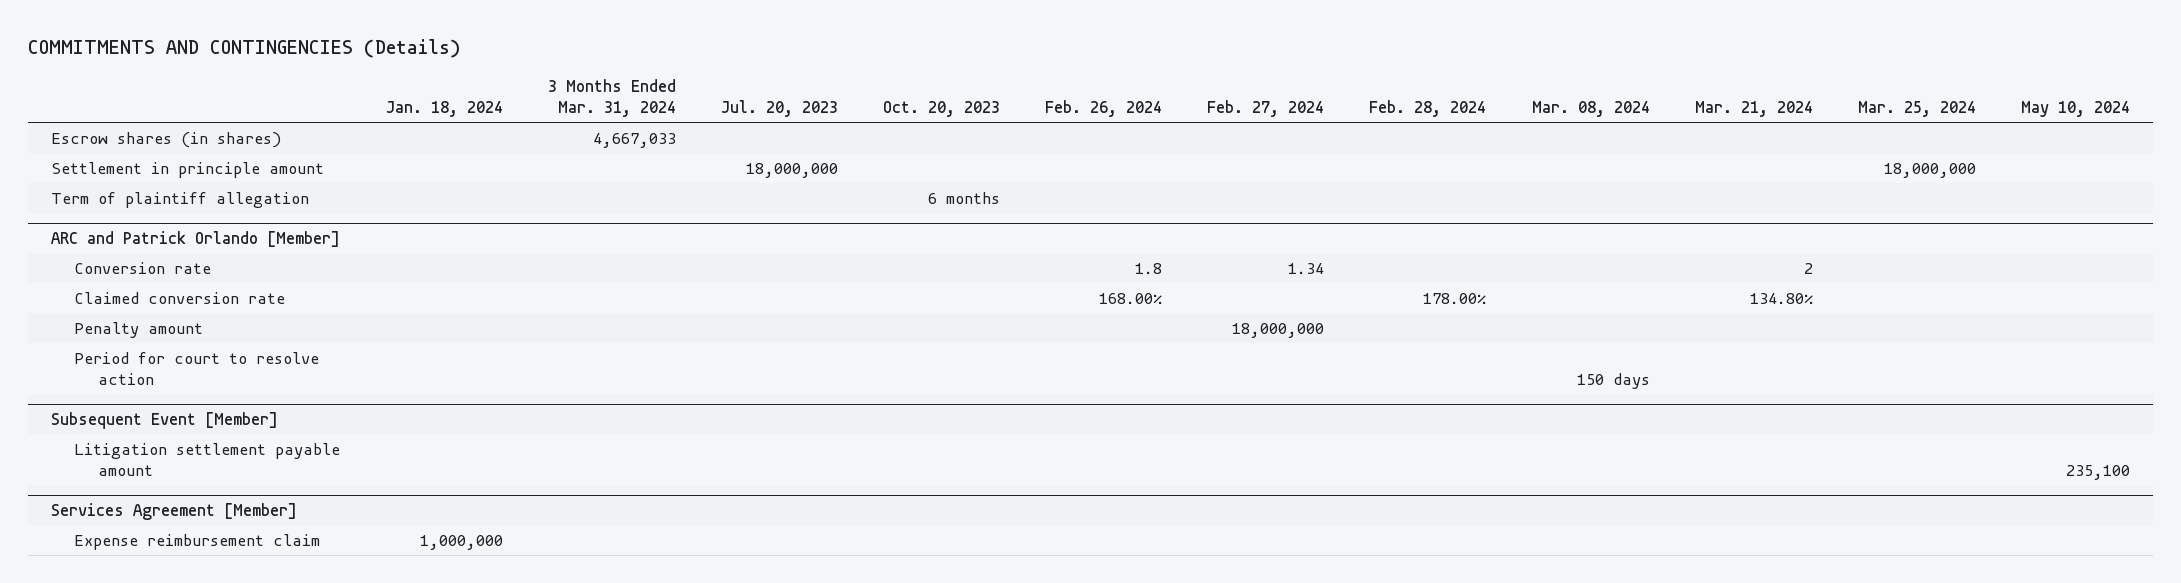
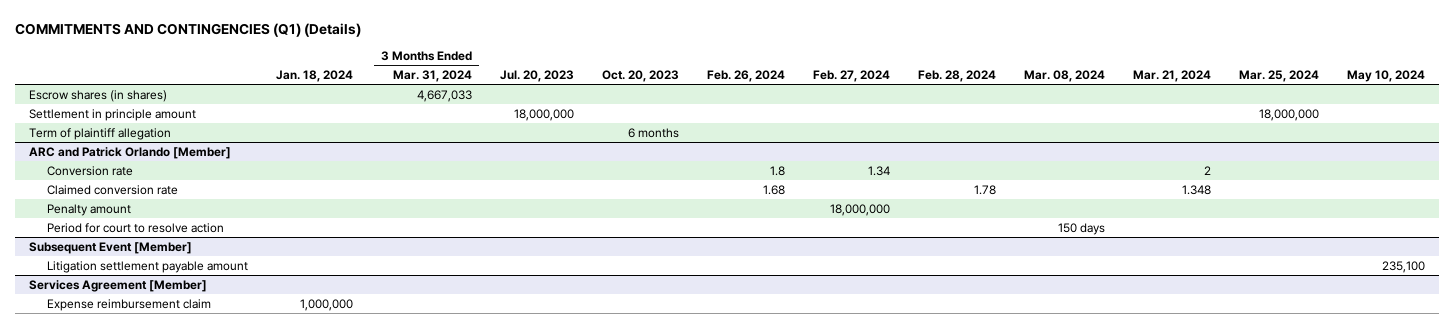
- COMMITMENTS AND CONTINGENCIES (Details)
+ COMMITMENTS AND CONTINGENCIES (Q1) (Details)
@ ARC and Patrick Orlando [Member]
- Claimed conversion rate | | | | | 168.00% | | 178.00% | | 134.80% | |
+ Claimed conversion rate | | | | | 1.68 | | 1.78 | | 1.348 | |

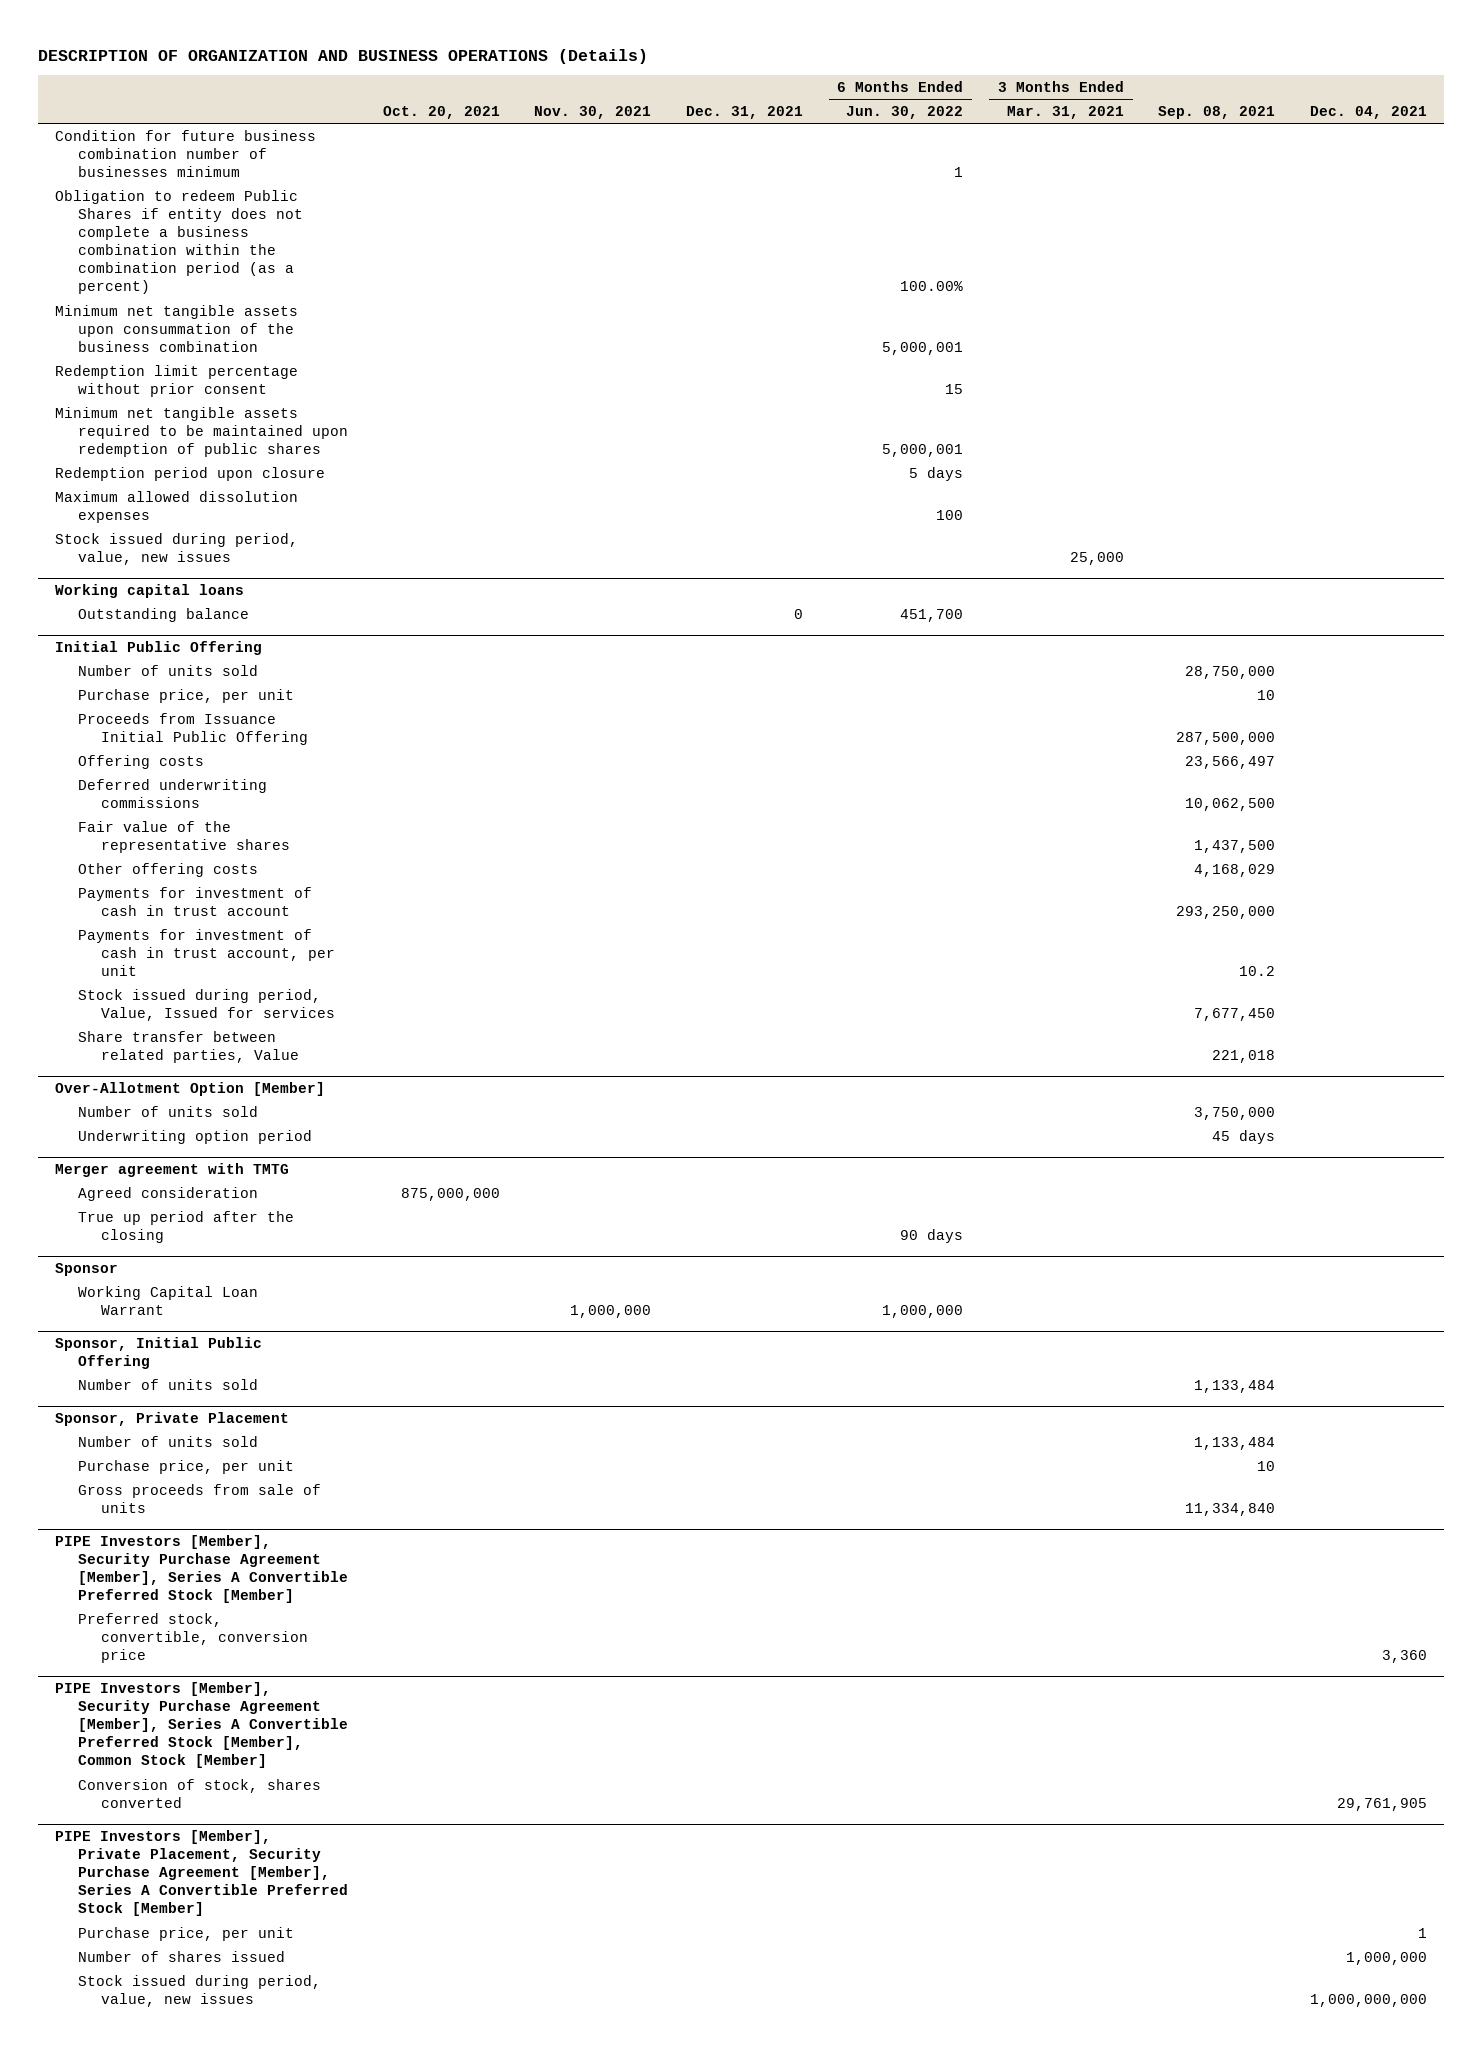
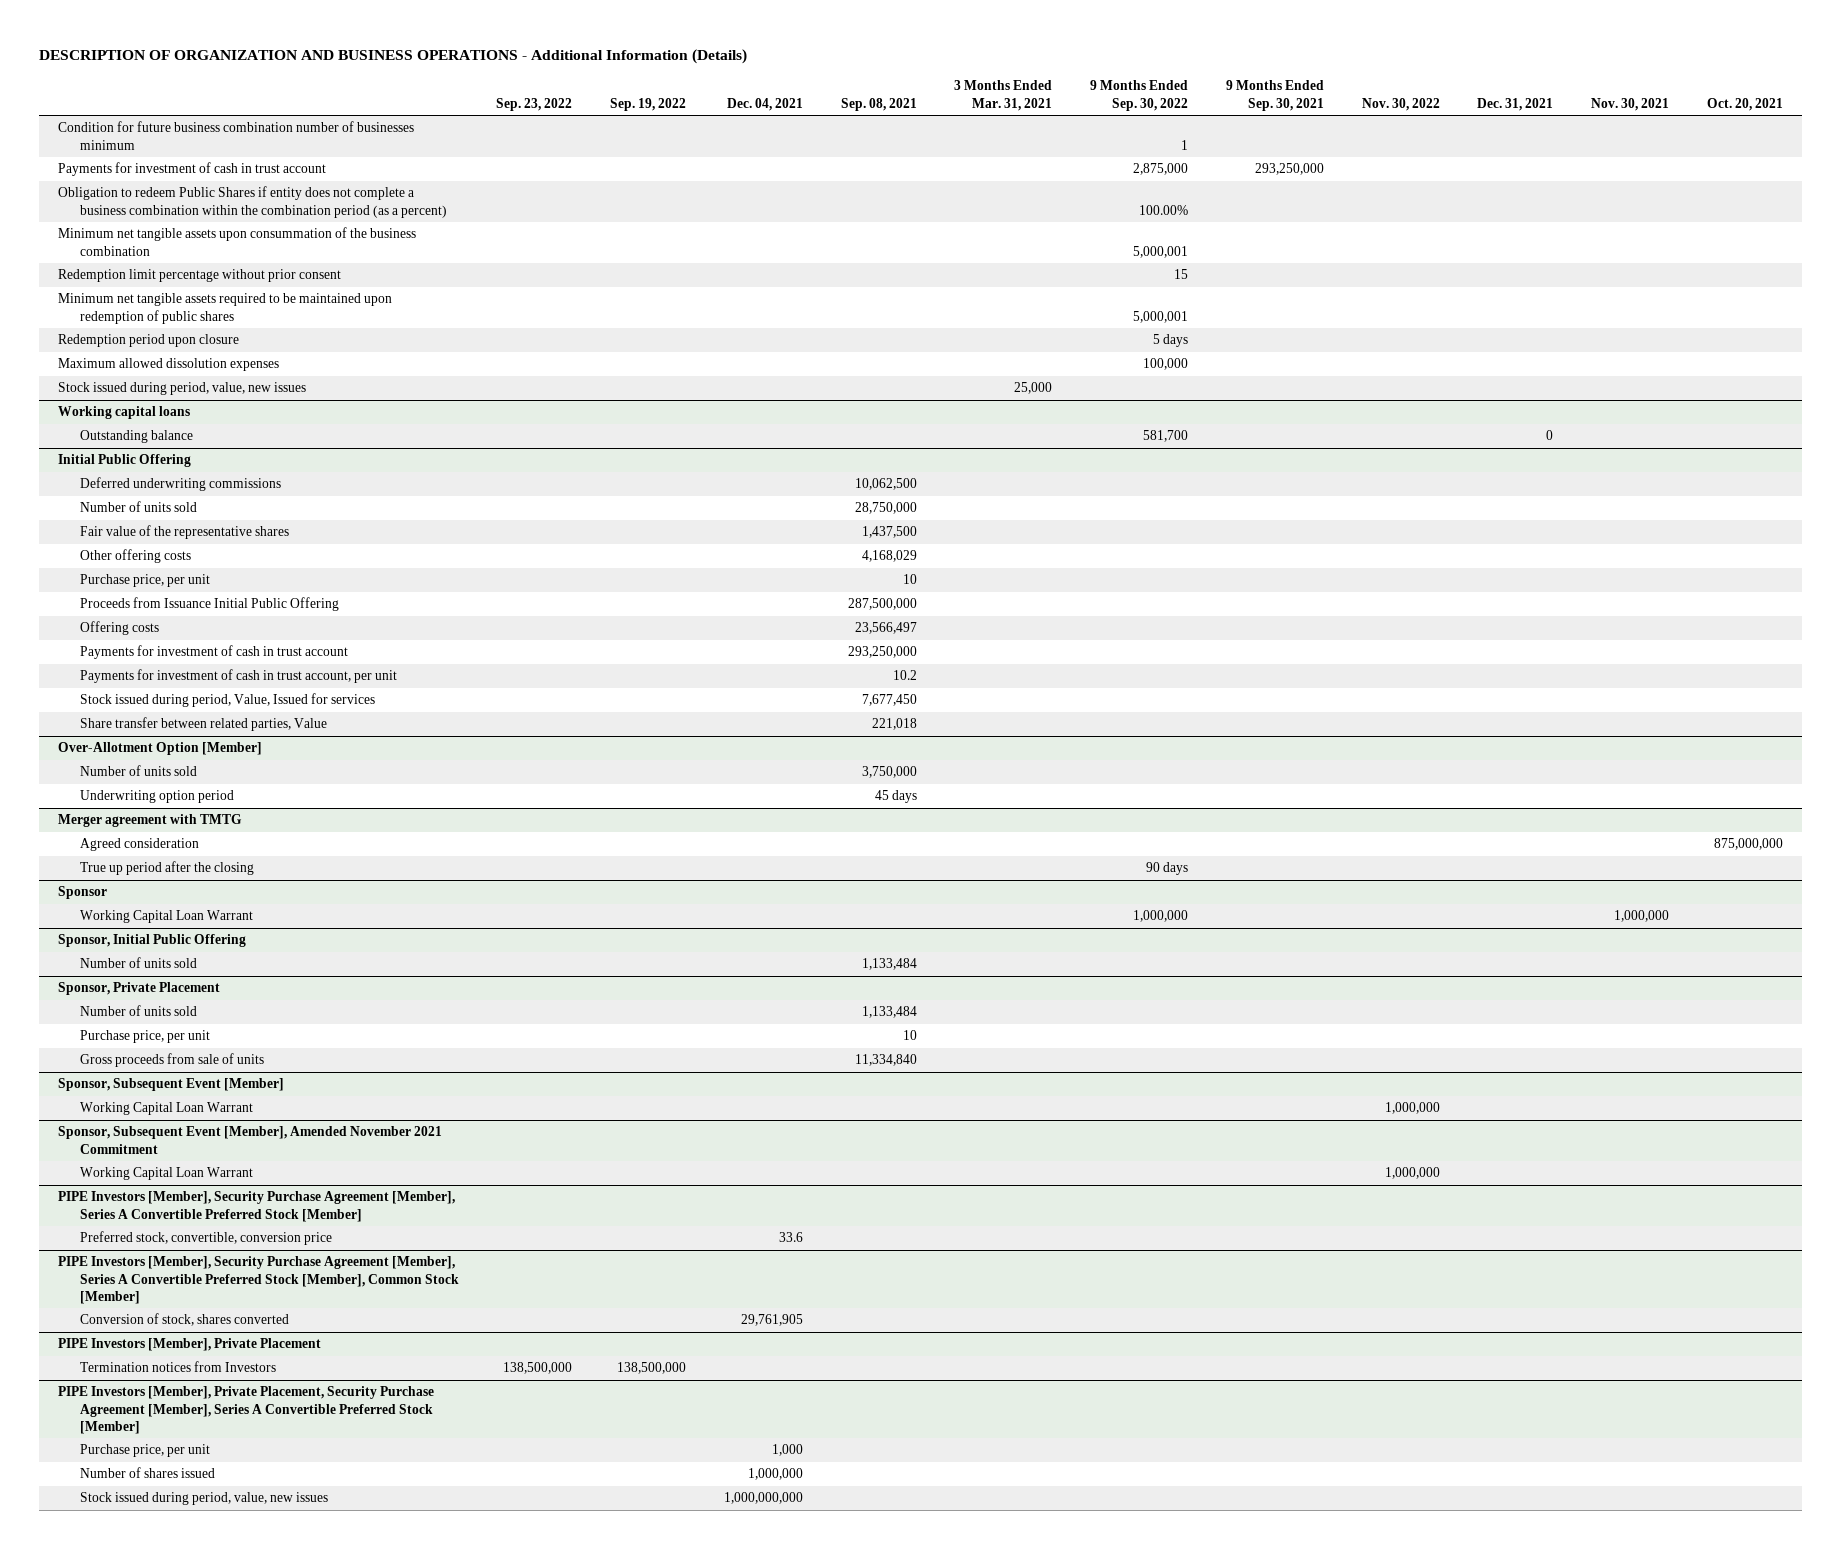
- DESCRIPTION OF ORGANIZATION AND BUSINESS OPERATIONS (Details)
+ DESCRIPTION OF ORGANIZATION AND BUSINESS OPERATIONS - Additional Information (Details)
- | Oct. 20, 2021 | Nov. 30, 2021 | Dec. 31, 2021 | 6 Months Ended Jun. 30, 2022 | 3 Months Ended Mar. 31, 2021 | Sep. 08, 2021 | Dec. 04, 2021
+ | Sep. 23, 2022 | Sep. 19, 2022 | Dec. 04, 2021 | Sep. 08, 2021 | 3 Months Ended Mar. 31, 2021 | 9 Months Ended Sep. 30, 2022 | 9 Months Ended Sep. 30, 2021 | Nov. 30, 2022 | Dec. 31, 2021 | Nov. 30, 2021 | Oct. 20, 2021
+ Payments for investment of cash in trust account | | | | | | 2,875,000 | 293,250,000 | | | |
@ Initial Public Offering
moved up: Deferred underwriting commissions | | | | 10,062,500 | | | | | | |
moved up: Fair value of the representative shares | | | | 1,437,500 | | | | | | |
moved up: Other offering costs | | | | 4,168,029 | | | | | | |
+ Sponsor, Subsequent Event [Member]
+ Working Capital Loan Warrant | | | | | | | | 1,000,000 | | |
+ Sponsor, Subsequent Event [Member], Amended November 2021 Commitment
+ Working Capital Loan Warrant | | | | | | | | 1,000,000 | | |
@ PIPE Investors [Member], Security Purchase Agreement [Member], Series A Convertible Preferred Stock [Member]
- Preferred stock, convertible, conversion price | | | | | | | 3,360
+ Preferred stock, convertible, conversion price | | | 33.6 | | | | | | | |
+ PIPE Investors [Member], Private Placement
+ Termination notices from Investors | 138,500,000 | 138,500,000 | | | | | | | | |
@ PIPE Investors [Member], Private Placement, Security Purchase Agreement [Member], Series A Convertible Preferred Stock [Member]
- Purchase price, per unit | | | | | | | 1
+ Purchase price, per unit | | | 1,000 | | | | | | | |

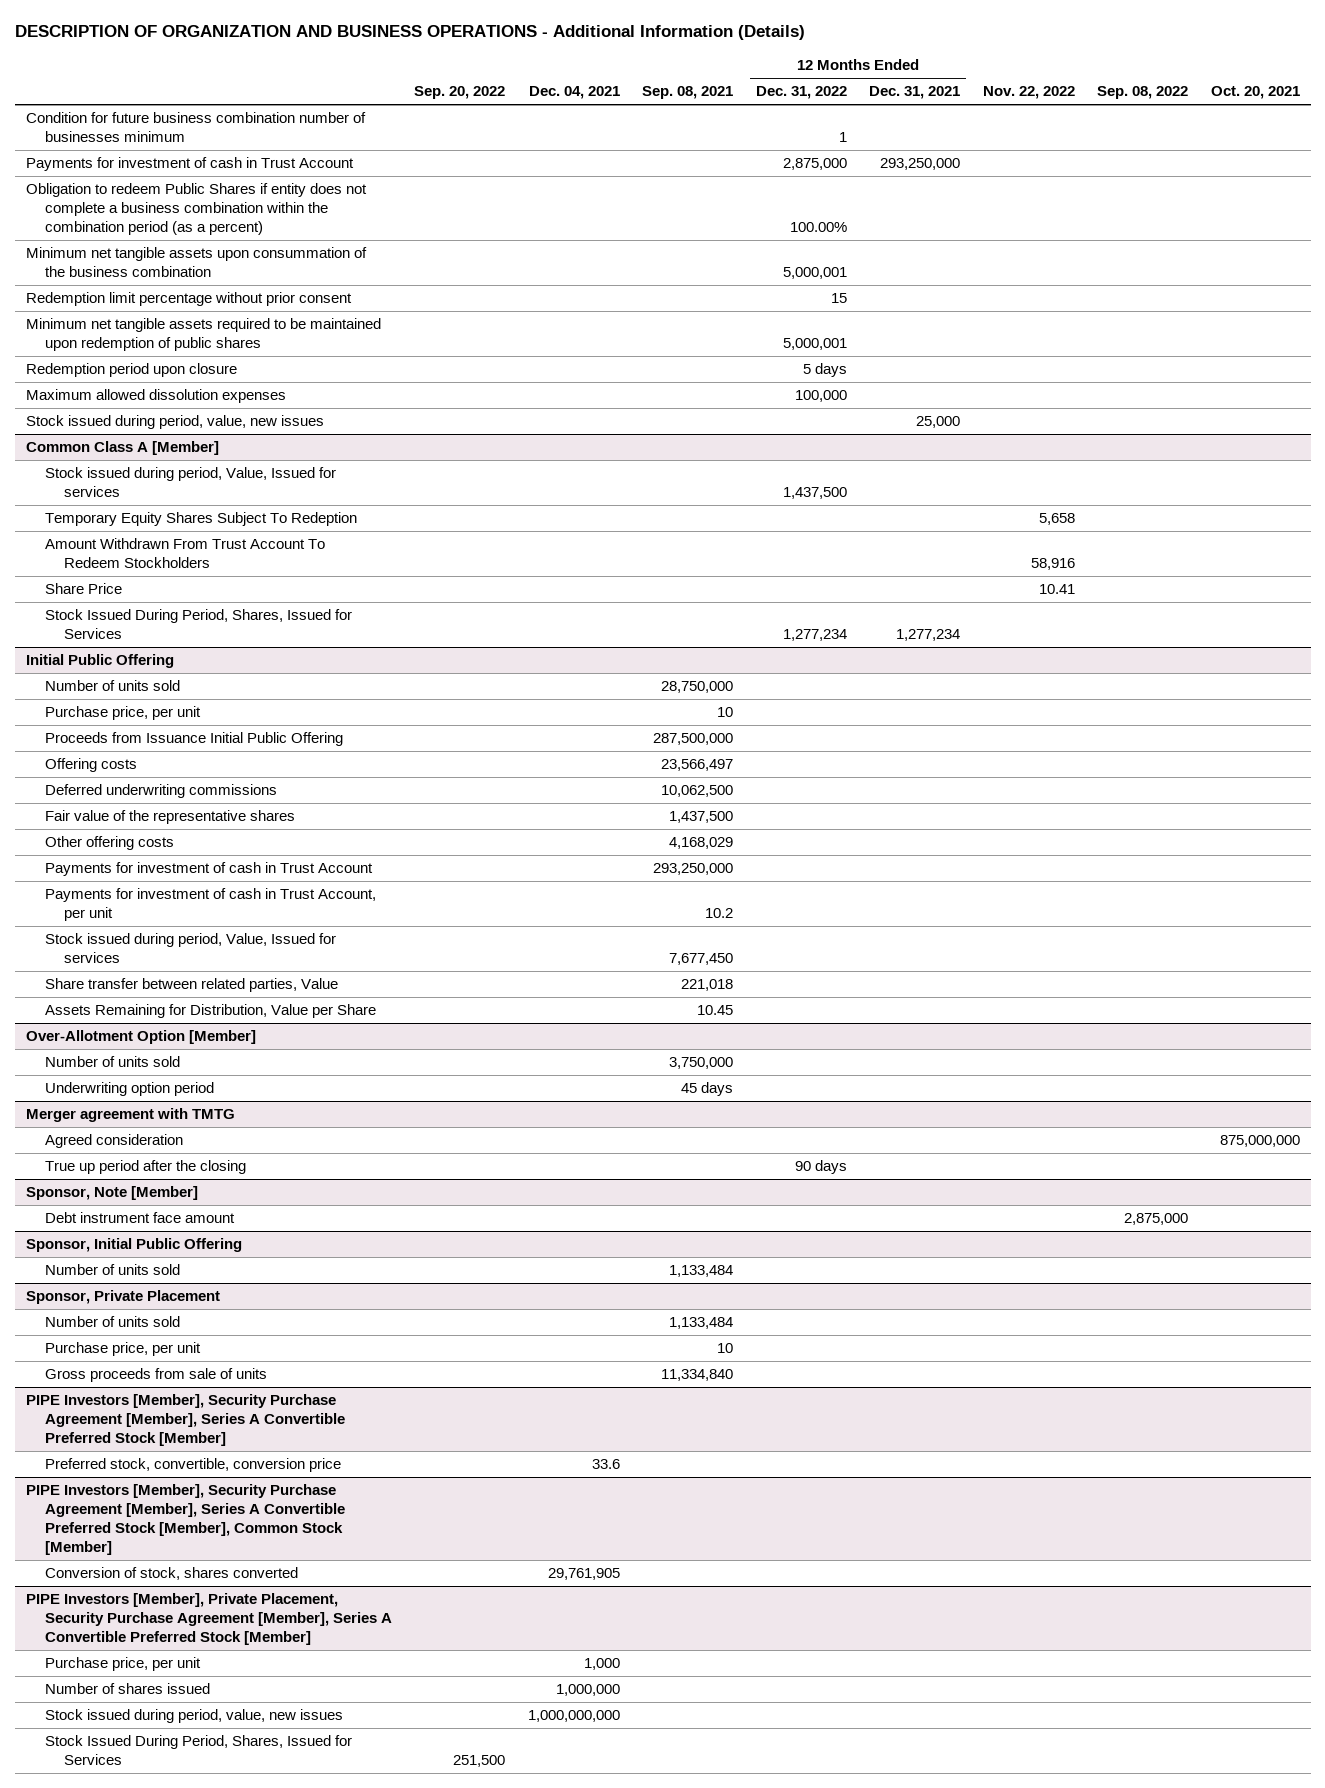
- | Sep. 23, 2022 | Sep. 19, 2022 | Dec. 04, 2021 | Sep. 08, 2021 | 3 Months Ended Mar. 31, 2021 | 9 Months Ended Sep. 30, 2022 | 9 Months Ended Sep. 30, 2021 | Nov. 30, 2022 | Dec. 31, 2021 | Nov. 30, 2021 | Oct. 20, 2021
+ | Sep. 20, 2022 | Dec. 04, 2021 | Sep. 08, 2021 | 12 Months Ended Dec. 31, 2022 | 12 Months Ended Dec. 31, 2021 | Nov. 22, 2022 | Sep. 08, 2022 | Oct. 20, 2021
- Payments for investment of cash in trust account | | | | | | 2,875,000 | 293,250,000 | | | |
+ Payments for investment of cash in Trust Account | | | | 2,875,000 | 293,250,000 | | |
- Working capital loans
- Outstanding balance | | | | | | 581,700 | | | 0 | |
+ Common Class A [Member]
+ Stock issued during period, Value, Issued for services | | | | 1,437,500 | | | |
+ Temporary Equity Shares Subject To Redeption | | | | | | 5,658 | |
+ Amount Withdrawn From Trust Account To Redeem Stockholders | | | | | | 58,916 | |
+ Share Price | | | | | | 10.41 | |
+ Stock Issued During Period, Shares, Issued for Services | | | | 1,277,234 | 1,277,234 | | |
@ Initial Public Offering
- Payments for investment of cash in trust account | | | | 293,250,000 | | | | | | |
- Payments for investment of cash in trust account, per unit | | | | 10.2 | | | | | | |
moved down: Deferred underwriting commissions | | | 10,062,500 | | | | |
moved down: Fair value of the representative shares | | | 1,437,500 | | | | |
moved down: Other offering costs | | | 4,168,029 | | | | |
+ Payments for investment of cash in Trust Account | | | 293,250,000 | | | | |
+ Payments for investment of cash in Trust Account, per unit | | | 10.2 | | | | |
+ Assets Remaining for Distribution, Value per Share | | | 10.45 | | | | |
- Sponsor
- Working Capital Loan Warrant | | | | | | 1,000,000 | | | | 1,000,000 |
+ Sponsor, Note [Member]
+ Debt instrument face amount | | | | | | | 2,875,000 |
- Sponsor, Subsequent Event [Member]
- Working Capital Loan Warrant | | | | | | | | 1,000,000 | | |
- Sponsor, Subsequent Event [Member], Amended November 2021 Commitment
- Working Capital Loan Warrant | | | | | | | | 1,000,000 | | |
- PIPE Investors [Member], Private Placement
- Termination notices from Investors | 138,500,000 | 138,500,000 | | | | | | | | |
@ PIPE Investors [Member], Private Placement, Security Purchase Agreement [Member], Series A Convertible Preferred Stock [Member]
+ Stock Issued During Period, Shares, Issued for Services | 251,500 | | | | | | |

